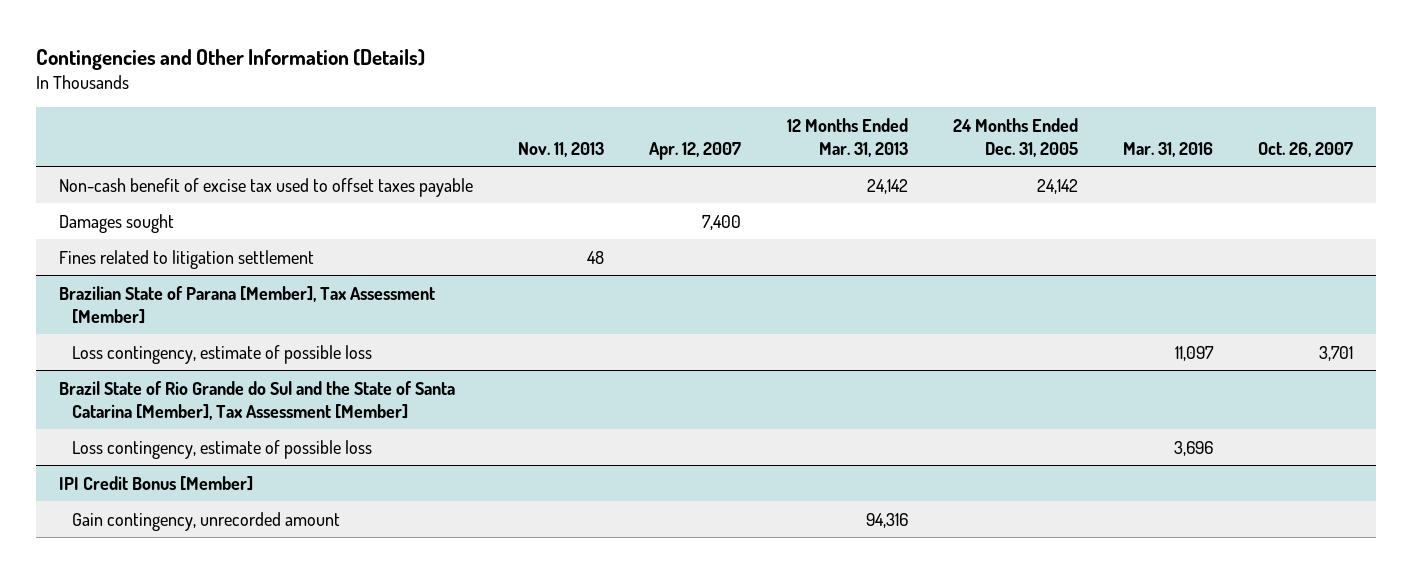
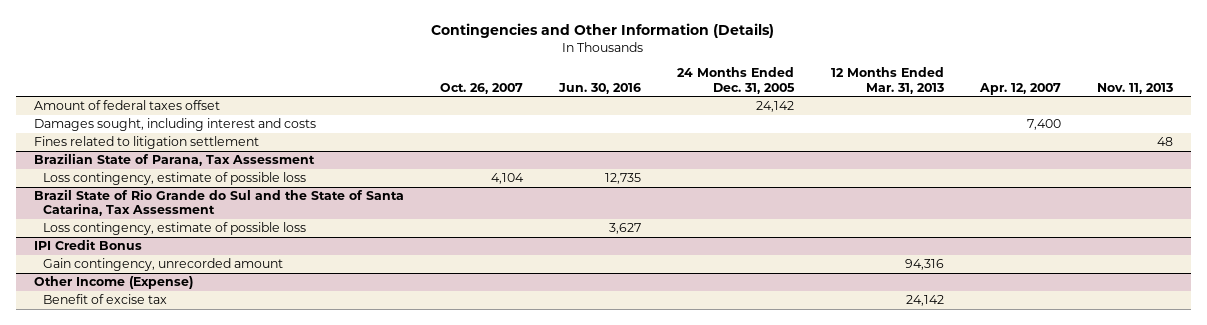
- | Nov. 11, 2013 | Apr. 12, 2007 | 12 Months Ended Mar. 31, 2013 | 24 Months Ended Dec. 31, 2005 | Mar. 31, 2016 | Oct. 26, 2007
+ | Oct. 26, 2007 | Jun. 30, 2016 | 24 Months Ended Dec. 31, 2005 | 12 Months Ended Mar. 31, 2013 | Apr. 12, 2007 | Nov. 11, 2013
- Non-cash benefit of excise tax used to offset taxes payable | | | 24,142 | 24,142 | |
- Damages sought | | 7,400 | | | |
+ Amount of federal taxes offset | | | 24,142 | | |
+ Damages sought, including interest and costs | | | | | 7,400 |
- Brazilian State of Parana [Member], Tax Assessment [Member]
- Loss contingency, estimate of possible loss | | | | | 11,097 | 3,701
- Brazil State of Rio Grande do Sul and the State of Santa Catarina [Member], Tax Assessment [Member]
+ Brazilian State of Parana, Tax Assessment
+ Loss contingency, estimate of possible loss | 4,104 | 12,735 | | | |
+ Brazil State of Rio Grande do Sul and the State of Santa Catarina, Tax Assessment
- IPI Credit Bonus [Member]
+ IPI Credit Bonus
+ Other Income (Expense)
+ Benefit of excise tax | | | | 24,142 | |

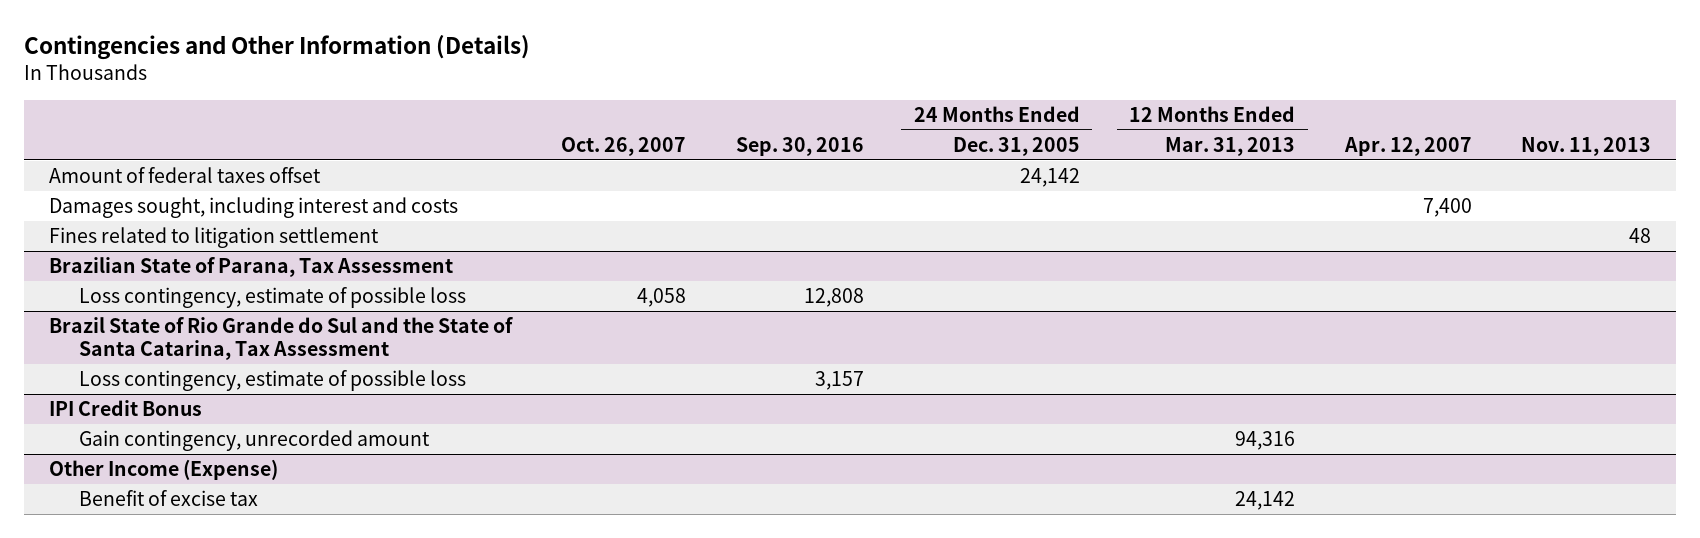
- | Oct. 26, 2007 | Jun. 30, 2016 | 24 Months Ended Dec. 31, 2005 | 12 Months Ended Mar. 31, 2013 | Apr. 12, 2007 | Nov. 11, 2013
+ | Oct. 26, 2007 | Sep. 30, 2016 | 24 Months Ended Dec. 31, 2005 | 12 Months Ended Mar. 31, 2013 | Apr. 12, 2007 | Nov. 11, 2013
@ Brazilian State of Parana, Tax Assessment
- Loss contingency, estimate of possible loss | 4,104 | 12,735 | | | |
+ Loss contingency, estimate of possible loss | 4,058 | 12,808 | | | |

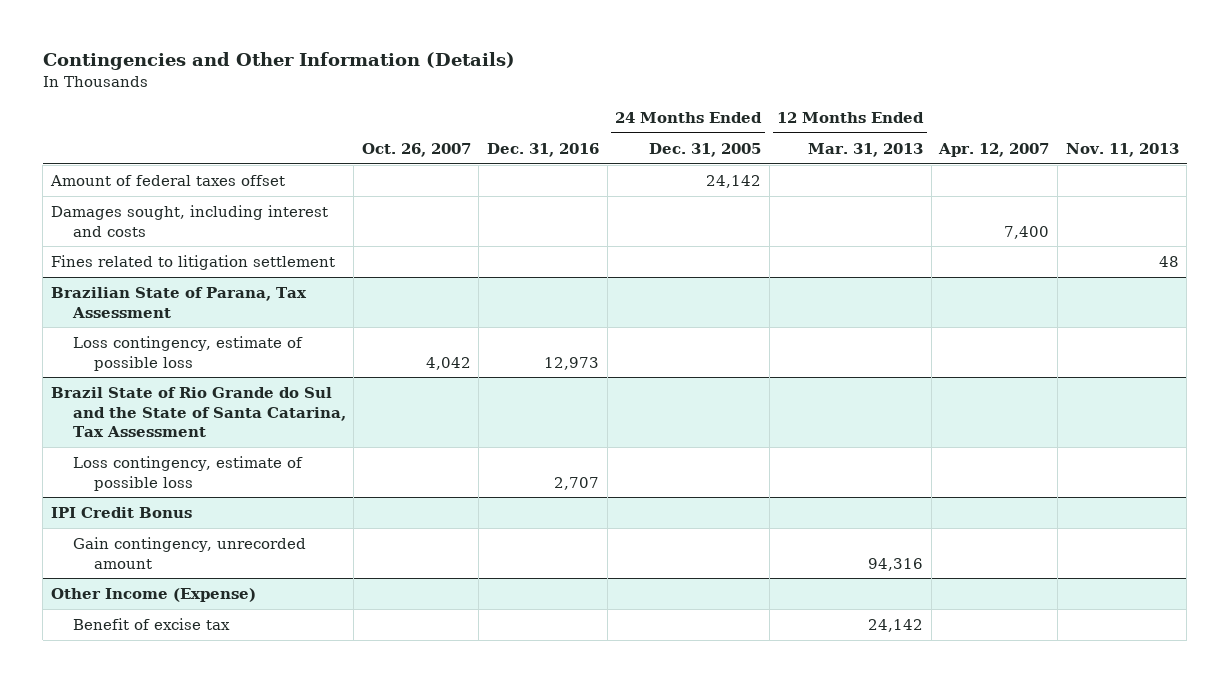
- | Oct. 26, 2007 | Sep. 30, 2016 | 24 Months Ended Dec. 31, 2005 | 12 Months Ended Mar. 31, 2013 | Apr. 12, 2007 | Nov. 11, 2013
+ | Oct. 26, 2007 | Dec. 31, 2016 | 24 Months Ended Dec. 31, 2005 | 12 Months Ended Mar. 31, 2013 | Apr. 12, 2007 | Nov. 11, 2013
@ Brazilian State of Parana, Tax Assessment
- Loss contingency, estimate of possible loss | 4,058 | 12,808 | | | |
+ Loss contingency, estimate of possible loss | 4,042 | 12,973 | | | |

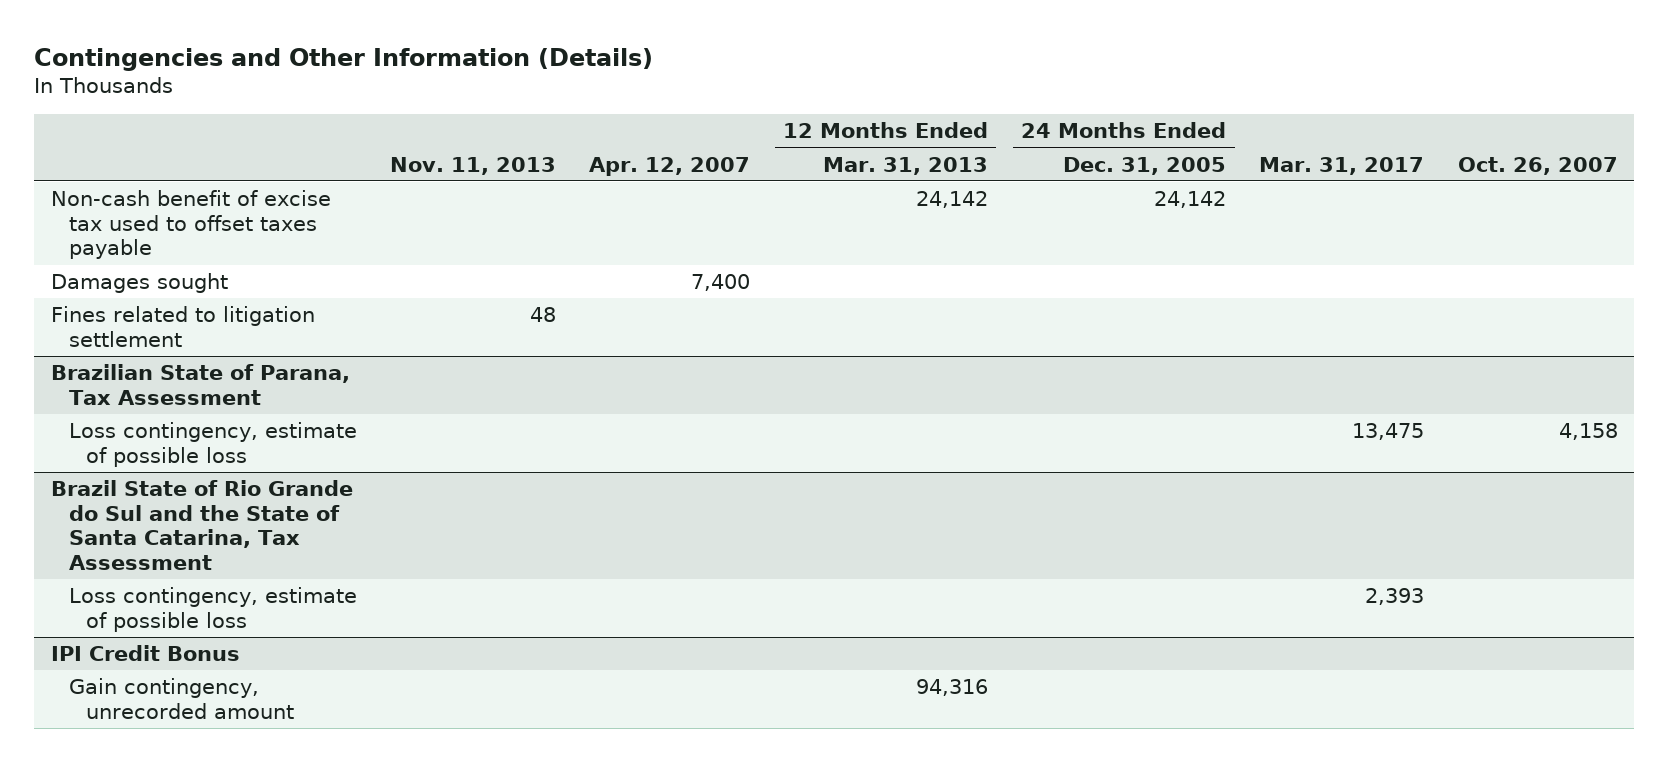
- | Oct. 26, 2007 | Dec. 31, 2016 | 24 Months Ended Dec. 31, 2005 | 12 Months Ended Mar. 31, 2013 | Apr. 12, 2007 | Nov. 11, 2013
+ | Nov. 11, 2013 | Apr. 12, 2007 | 12 Months Ended Mar. 31, 2013 | 24 Months Ended Dec. 31, 2005 | Mar. 31, 2017 | Oct. 26, 2007
- Amount of federal taxes offset | | | 24,142 | | |
- Damages sought, including interest and costs | | | | | 7,400 |
+ Non-cash benefit of excise tax used to offset taxes payable | | | 24,142 | 24,142 | |
+ Damages sought | | 7,400 | | | |
@ Brazilian State of Parana, Tax Assessment
- Loss contingency, estimate of possible loss | 4,042 | 12,973 | | | |
+ Loss contingency, estimate of possible loss | | | | | 13,475 | 4,158
- Other Income (Expense)
- Benefit of excise tax | | | | 24,142 | |

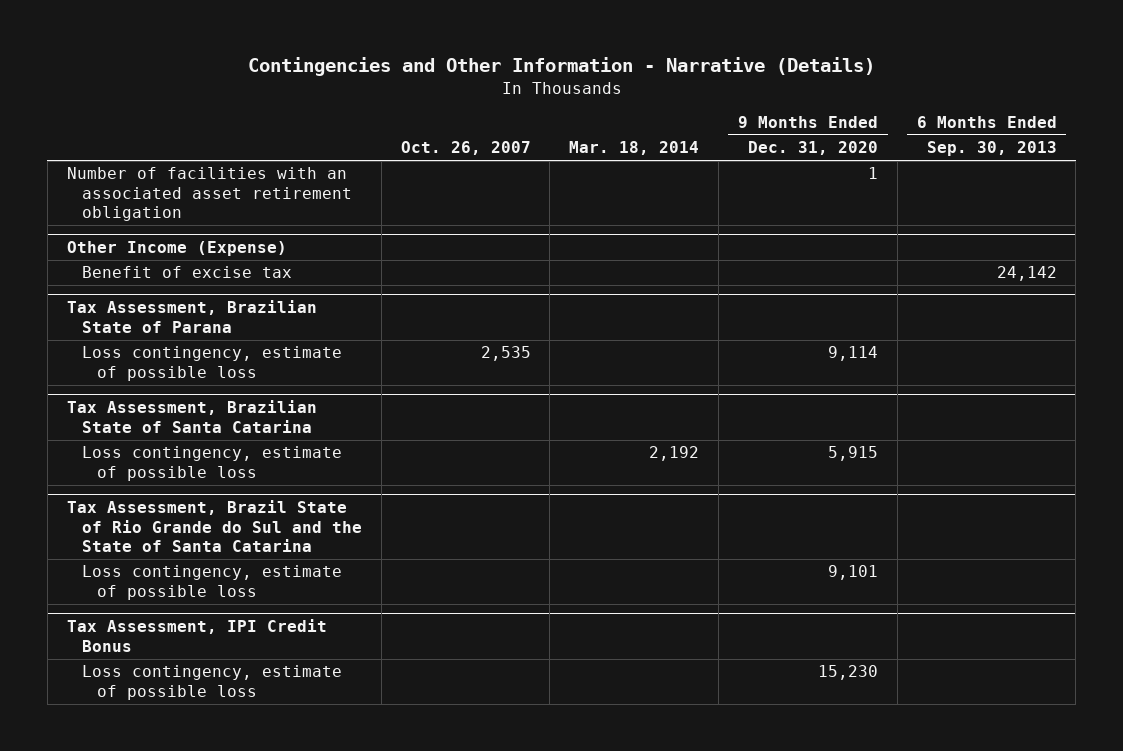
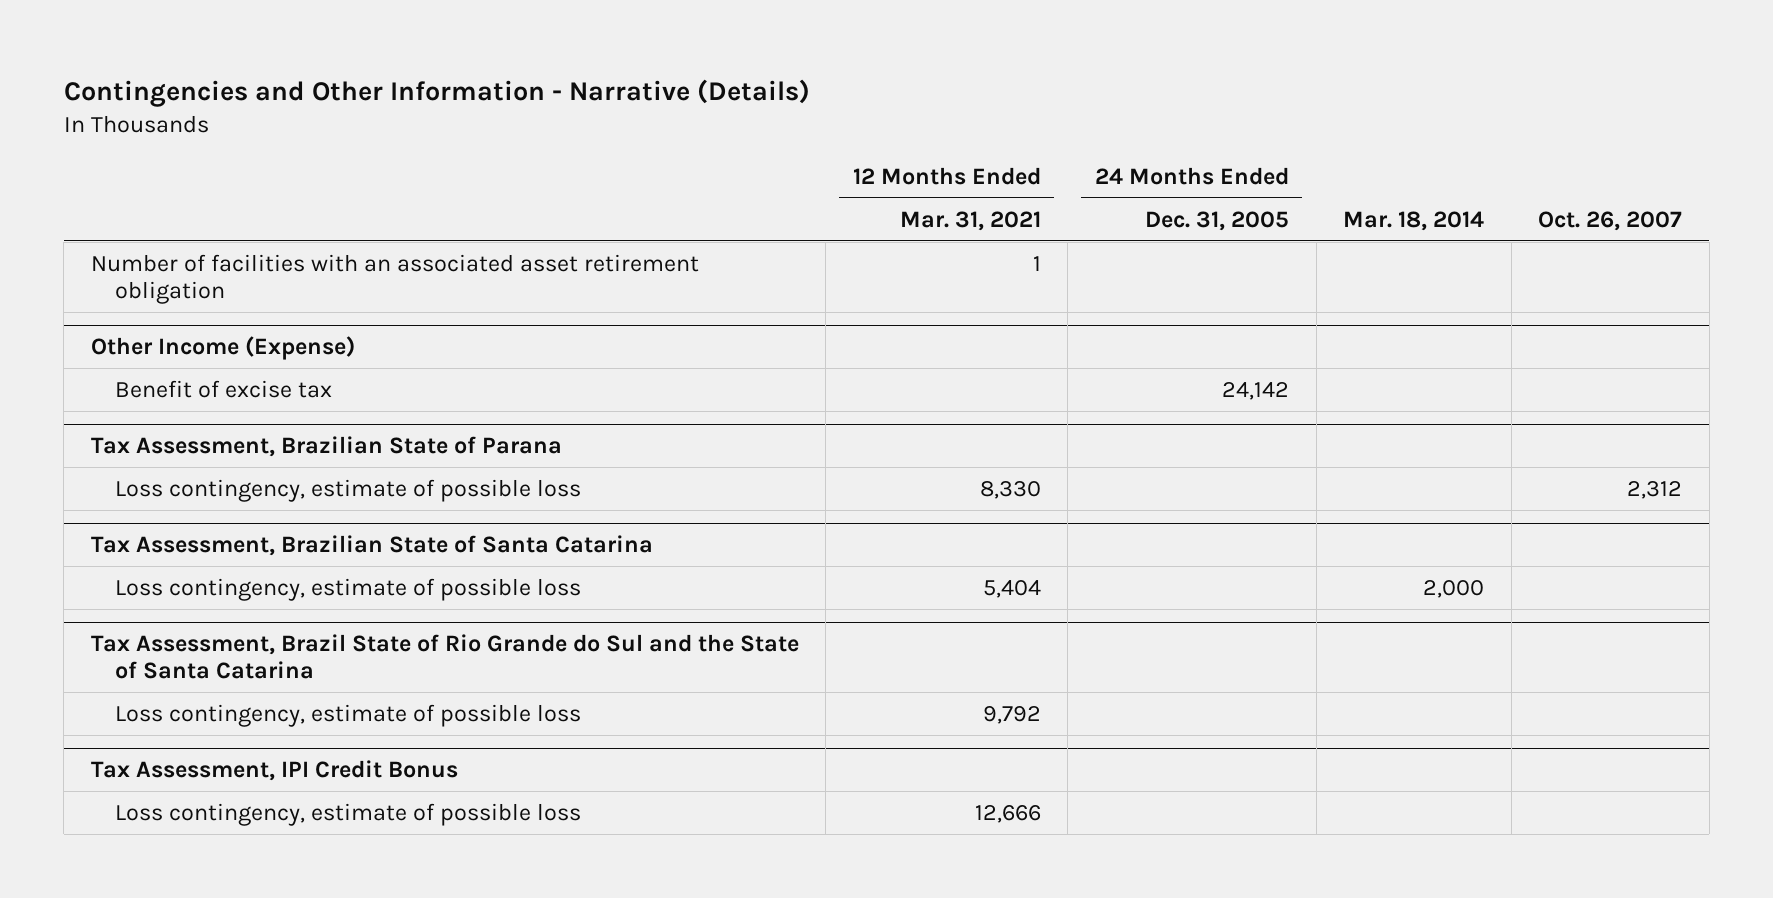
- | Oct. 26, 2007 | Mar. 18, 2014 | 9 Months Ended Dec. 31, 2020 | 6 Months Ended Sep. 30, 2013
+ | 12 Months Ended Mar. 31, 2021 | 24 Months Ended Dec. 31, 2005 | Mar. 18, 2014 | Oct. 26, 2007
@ Tax Assessment, Brazilian State of Parana
- Loss contingency, estimate of possible loss | 2,535 | | 9,114 |
+ Loss contingency, estimate of possible loss | 8,330 | | | 2,312
@ Tax Assessment, Brazilian State of Santa Catarina
- Loss contingency, estimate of possible loss | | 2,192 | 5,915 |
+ Loss contingency, estimate of possible loss | 5,404 | | 2,000 |

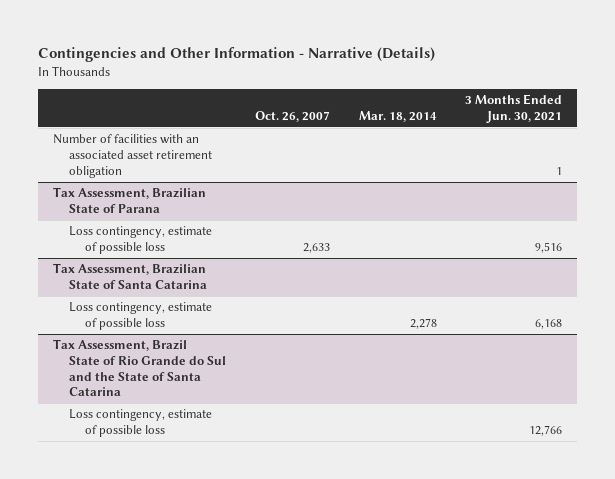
- | 12 Months Ended Mar. 31, 2021 | 24 Months Ended Dec. 31, 2005 | Mar. 18, 2014 | Oct. 26, 2007
+ | Oct. 26, 2007 | Mar. 18, 2014 | 3 Months Ended Jun. 30, 2021
- Other Income (Expense)
- Benefit of excise tax | | 24,142 | |
@ Tax Assessment, Brazilian State of Parana
- Loss contingency, estimate of possible loss | 8,330 | | | 2,312
+ Loss contingency, estimate of possible loss | 2,633 | | 9,516
@ Tax Assessment, Brazilian State of Santa Catarina
- Loss contingency, estimate of possible loss | 5,404 | | 2,000 |
+ Loss contingency, estimate of possible loss | | 2,278 | 6,168
- Tax Assessment, IPI Credit Bonus
- Loss contingency, estimate of possible loss | 12,666 | | |

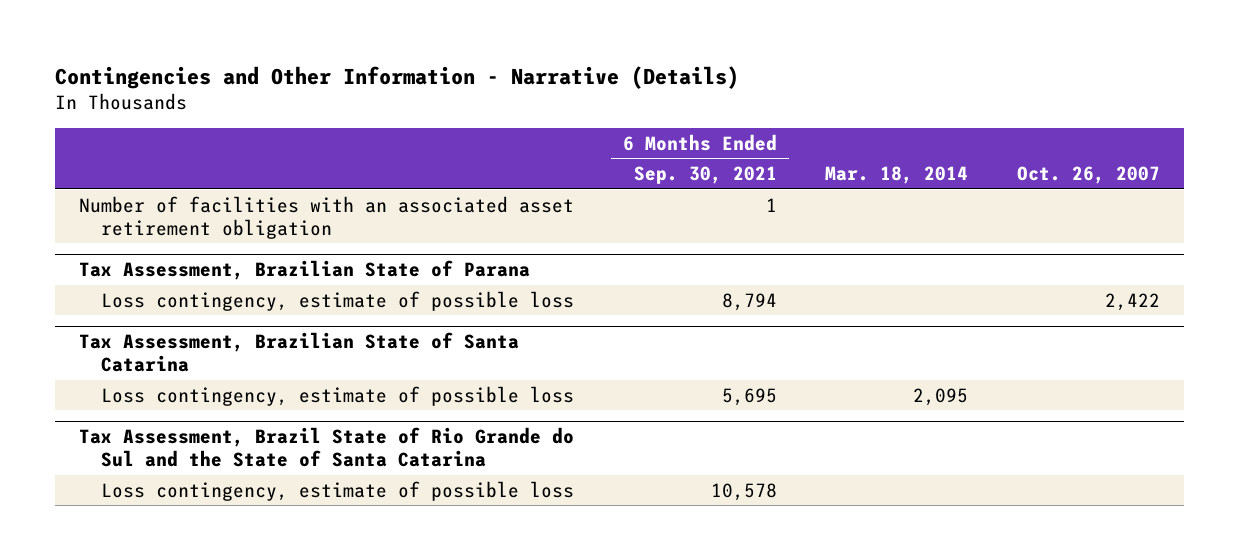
- | Oct. 26, 2007 | Mar. 18, 2014 | 3 Months Ended Jun. 30, 2021
+ | 6 Months Ended Sep. 30, 2021 | Mar. 18, 2014 | Oct. 26, 2007
@ Tax Assessment, Brazilian State of Parana
- Loss contingency, estimate of possible loss | 2,633 | | 9,516
+ Loss contingency, estimate of possible loss | 8,794 | | 2,422
@ Tax Assessment, Brazilian State of Santa Catarina
- Loss contingency, estimate of possible loss | | 2,278 | 6,168
+ Loss contingency, estimate of possible loss | 5,695 | 2,095 |

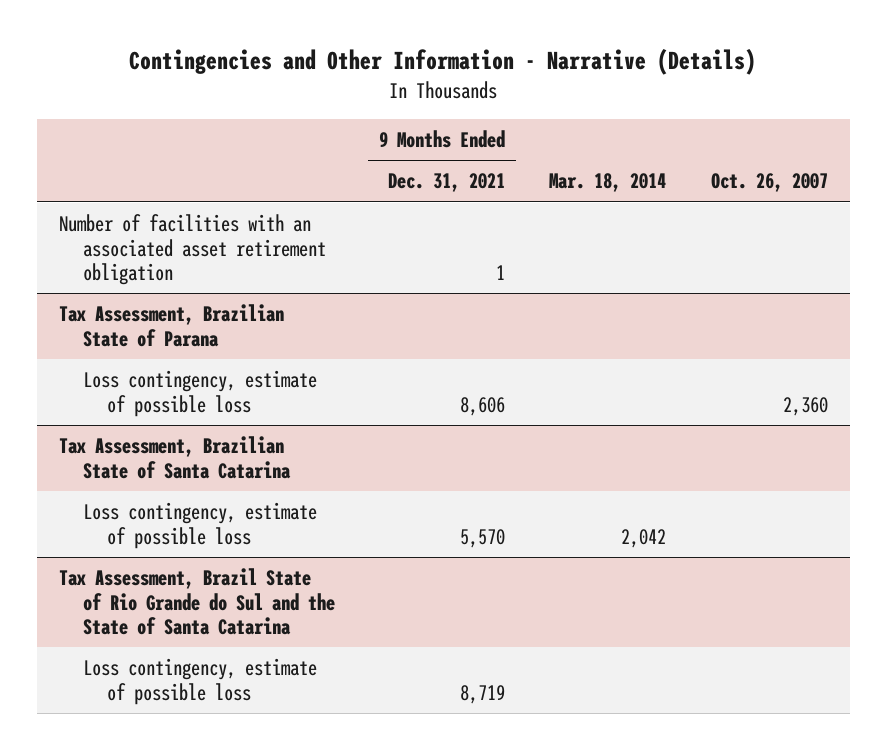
- | 6 Months Ended Sep. 30, 2021 | Mar. 18, 2014 | Oct. 26, 2007
+ | 9 Months Ended Dec. 31, 2021 | Mar. 18, 2014 | Oct. 26, 2007
@ Tax Assessment, Brazilian State of Parana
- Loss contingency, estimate of possible loss | 8,794 | | 2,422
+ Loss contingency, estimate of possible loss | 8,606 | | 2,360
@ Tax Assessment, Brazilian State of Santa Catarina
- Loss contingency, estimate of possible loss | 5,695 | 2,095 |
+ Loss contingency, estimate of possible loss | 5,570 | 2,042 |

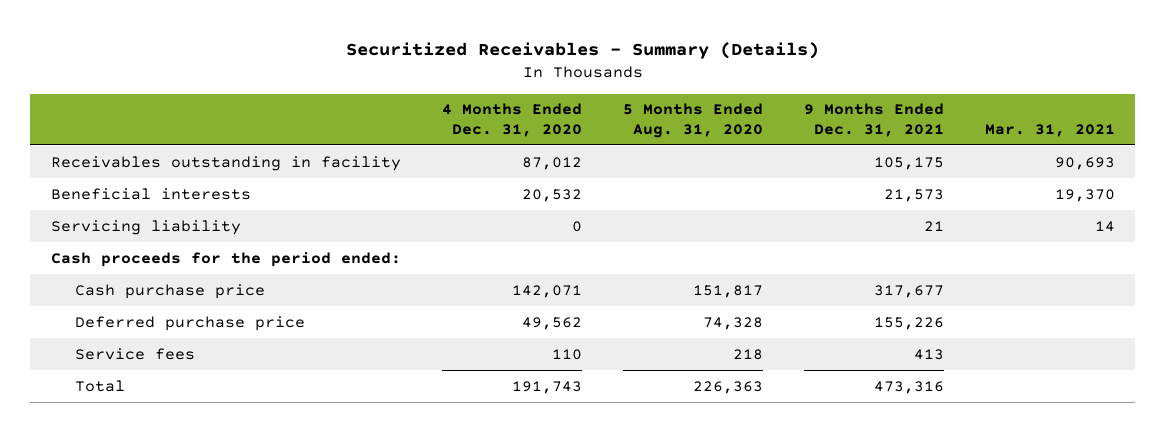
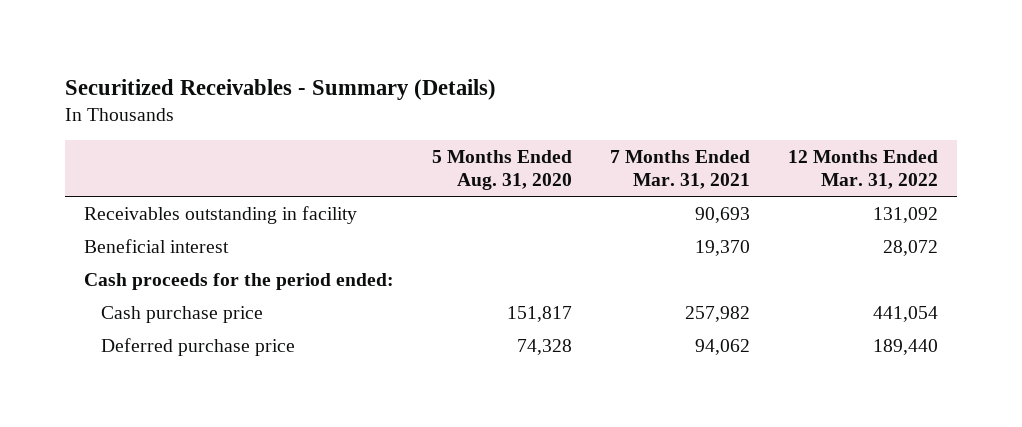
- | 4 Months Ended Dec. 31, 2020 | 5 Months Ended Aug. 31, 2020 | 9 Months Ended Dec. 31, 2021 | Mar. 31, 2021
+ | 5 Months Ended Aug. 31, 2020 | 7 Months Ended Mar. 31, 2021 | 12 Months Ended Mar. 31, 2022
- Beneficial interests | 20,532 | | 21,573 | 19,370
- Servicing liability | 0 | | 21 | 14
+ Beneficial interest | | 19,370 | 28,072
- Service fees | 110 | 218 | 413 |
- Total | 191,743 | 226,363 | 473,316 |

